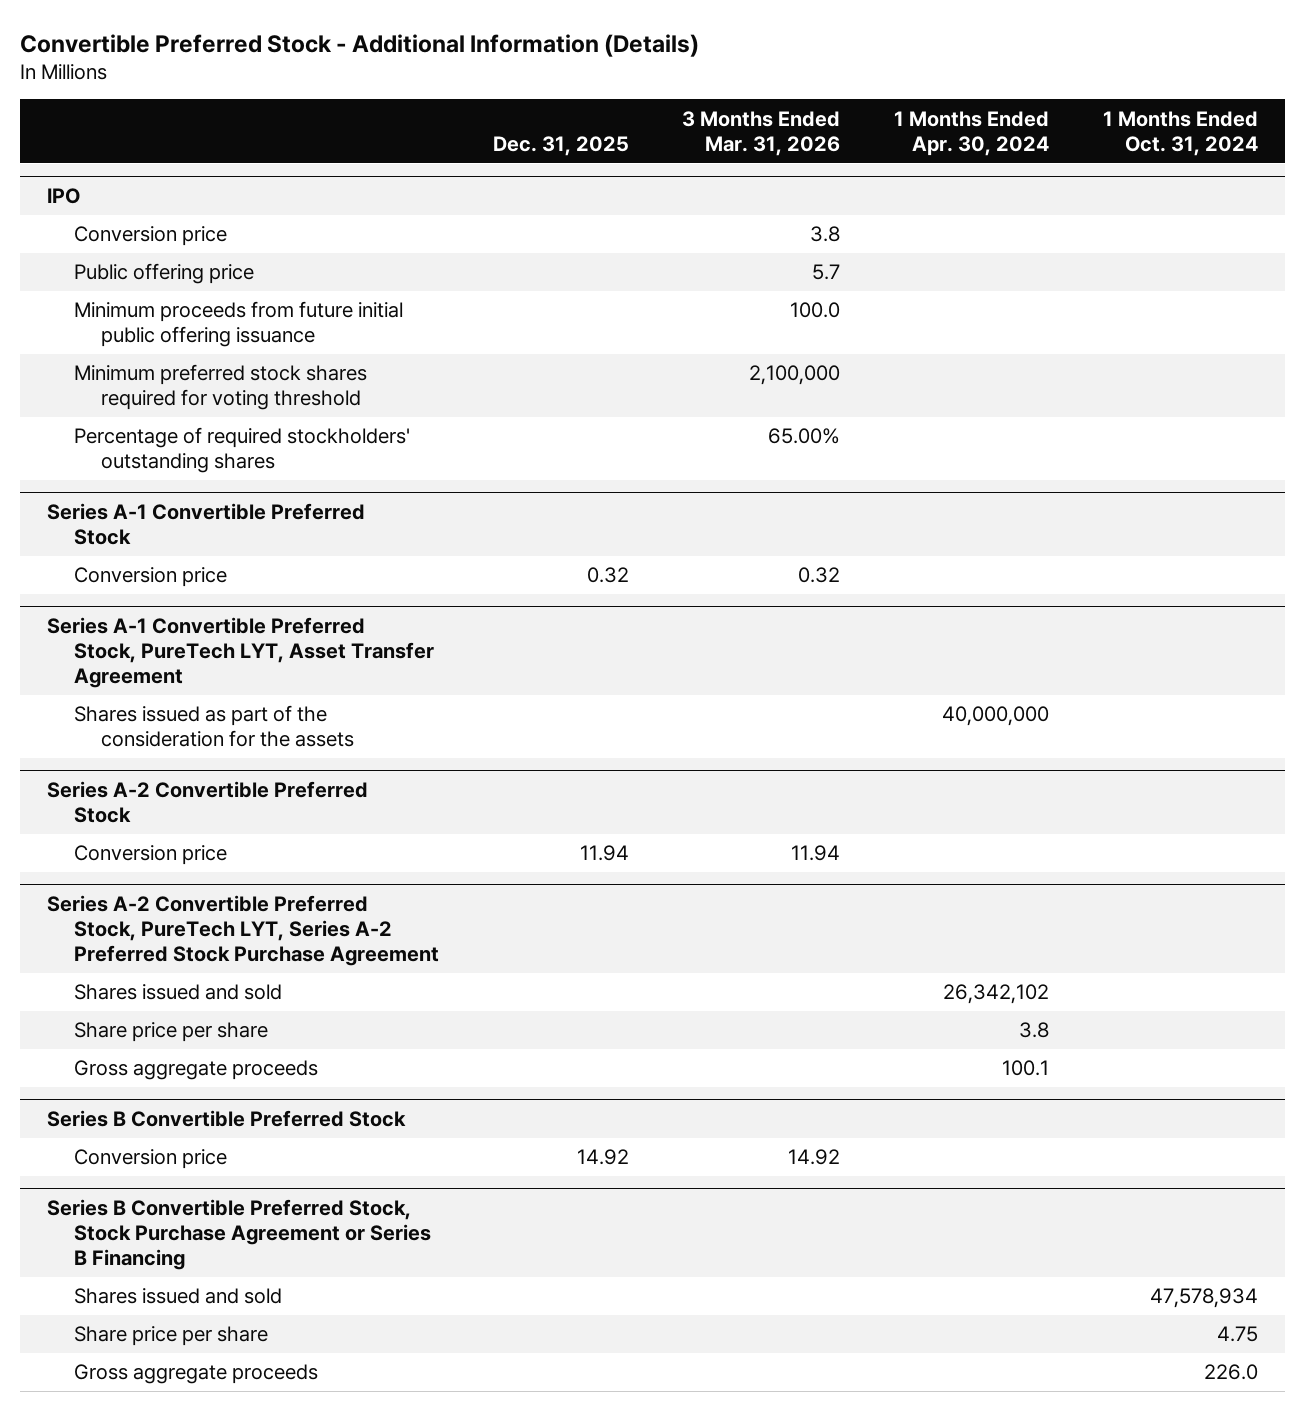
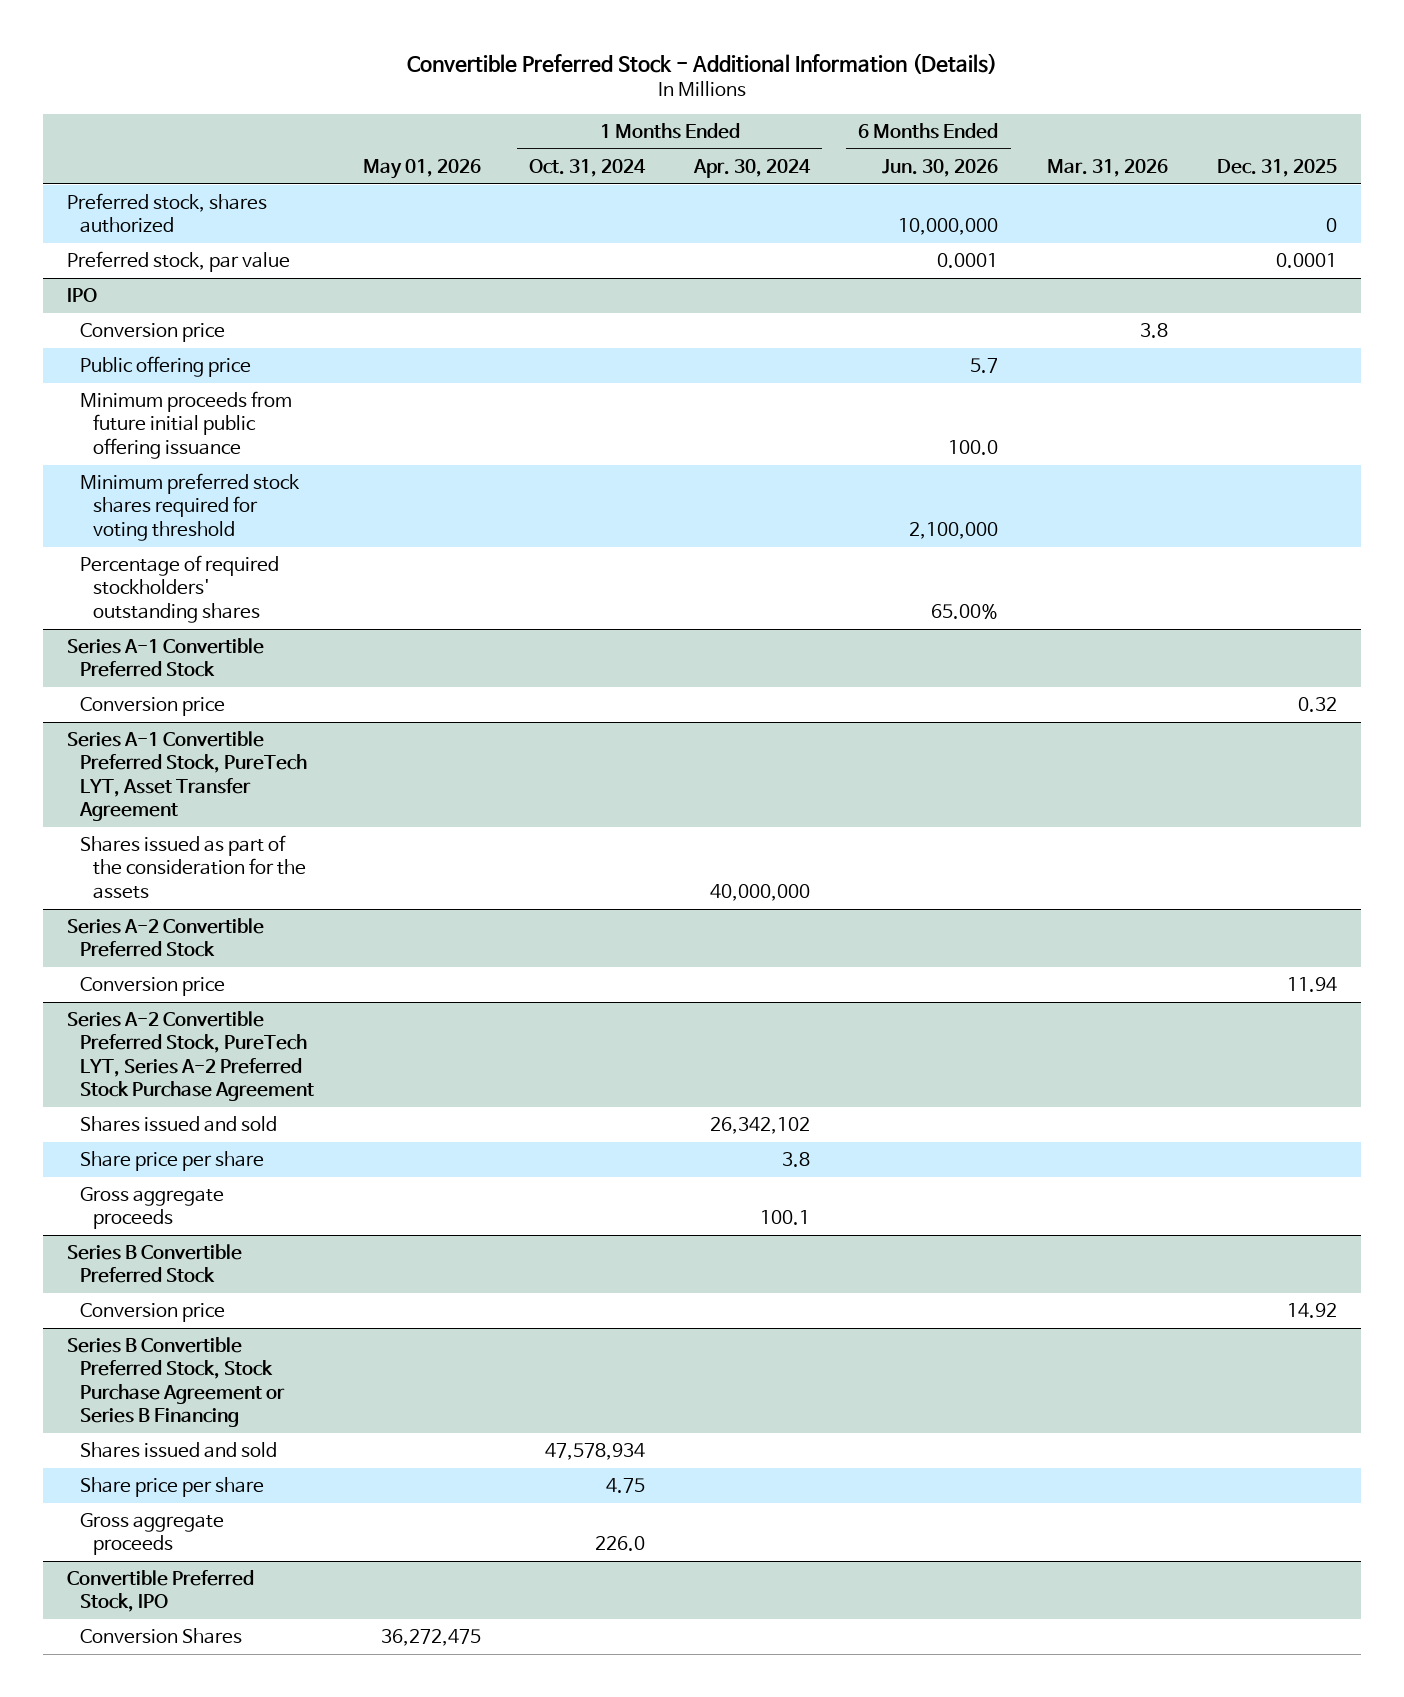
- | Dec. 31, 2025 | 3 Months Ended Mar. 31, 2026 | 1 Months Ended Apr. 30, 2024 | 1 Months Ended Oct. 31, 2024
+ | May 01, 2026 | 1 Months Ended Oct. 31, 2024 | 1 Months Ended Apr. 30, 2024 | 6 Months Ended Jun. 30, 2026 | Mar. 31, 2026 | Dec. 31, 2025
+ Preferred stock, shares authorized | | | | 10,000,000 | | 0
+ Preferred stock, par value | | | | 0.0001 | | 0.0001
+ Convertible Preferred Stock, IPO
+ Conversion Shares | 36,272,475 | | | | |

